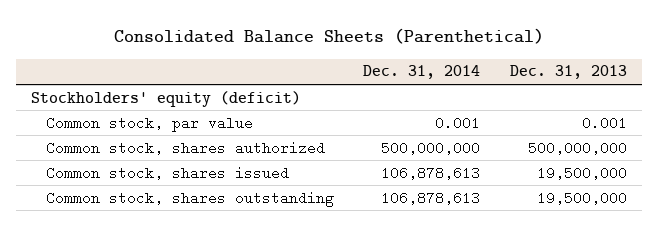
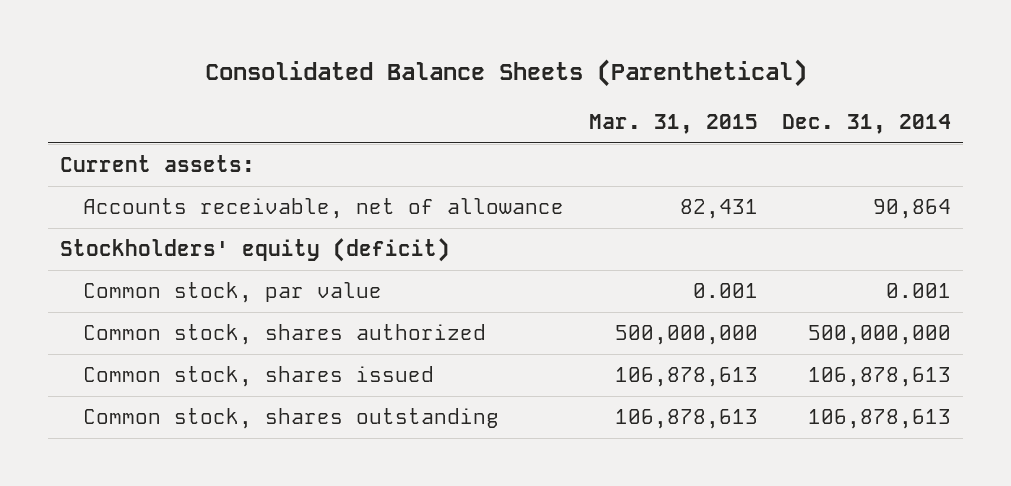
- | Dec. 31, 2014 | Dec. 31, 2013
+ | Mar. 31, 2015 | Dec. 31, 2014
+ Current assets:
+ Accounts receivable, net of allowance | 82,431 | 90,864

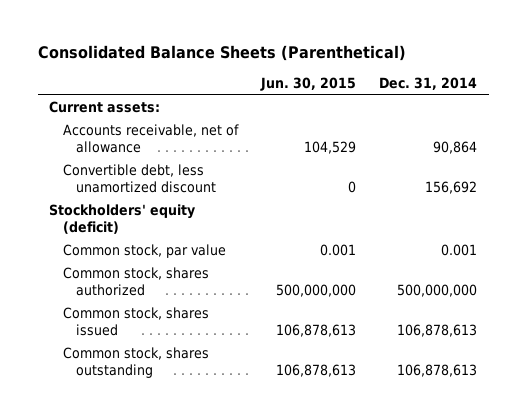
- | Mar. 31, 2015 | Dec. 31, 2014
+ | Jun. 30, 2015 | Dec. 31, 2014
+ Convertible debt, less unamortized discount | 0 | 156,692

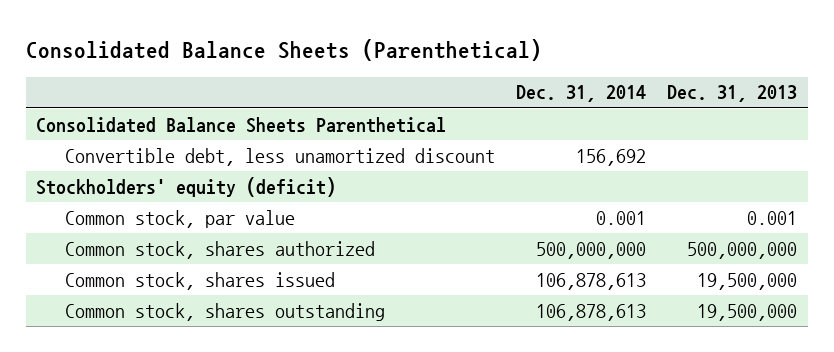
- | Jun. 30, 2015 | Dec. 31, 2014
+ | Dec. 31, 2014 | Dec. 31, 2013
- Current assets:
- Accounts receivable, net of allowance | 104,529 | 90,864
+ Consolidated Balance Sheets Parenthetical

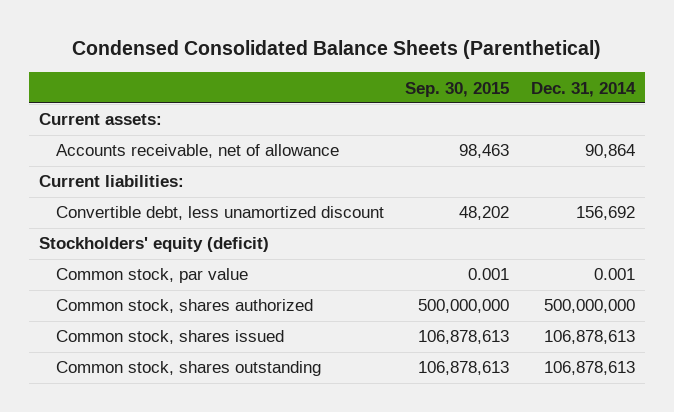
- Consolidated Balance Sheets (Parenthetical)
+ Condensed Consolidated Balance Sheets (Parenthetical)
- | Dec. 31, 2014 | Dec. 31, 2013
+ | Sep. 30, 2015 | Dec. 31, 2014
- Consolidated Balance Sheets Parenthetical
+ Current assets:
+ Accounts receivable, net of allowance | 98,463 | 90,864
+ Current liabilities:

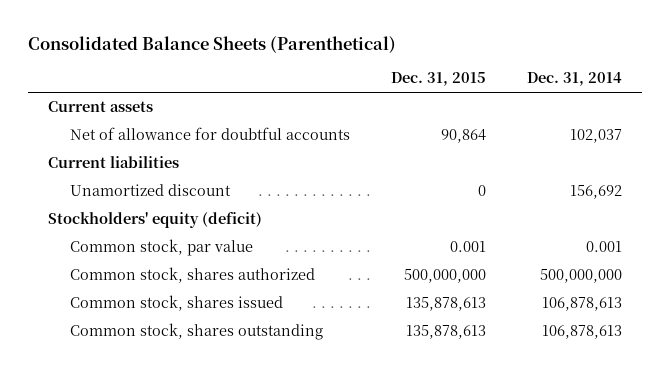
- Condensed Consolidated Balance Sheets (Parenthetical)
+ Consolidated Balance Sheets (Parenthetical)
- | Sep. 30, 2015 | Dec. 31, 2014
+ | Dec. 31, 2015 | Dec. 31, 2014
- Current assets:
- Accounts receivable, net of allowance | 98,463 | 90,864
- Current liabilities:
- Convertible debt, less unamortized discount | 48,202 | 156,692
+ Current assets
+ Net of allowance for doubtful accounts | 90,864 | 102,037
+ Current liabilities
+ Unamortized discount | 0 | 156,692

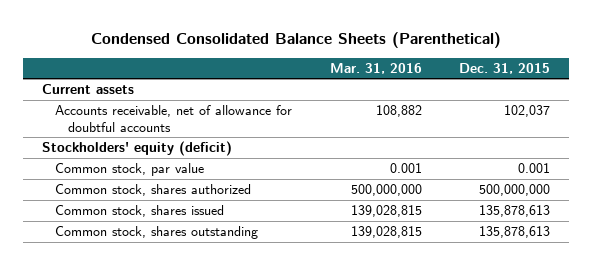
- Consolidated Balance Sheets (Parenthetical)
+ Condensed Consolidated Balance Sheets (Parenthetical)
- | Dec. 31, 2015 | Dec. 31, 2014
+ | Mar. 31, 2016 | Dec. 31, 2015
- Net of allowance for doubtful accounts | 90,864 | 102,037
- Current liabilities
- Unamortized discount | 0 | 156,692
+ Accounts receivable, net of allowance for doubtful accounts | 108,882 | 102,037

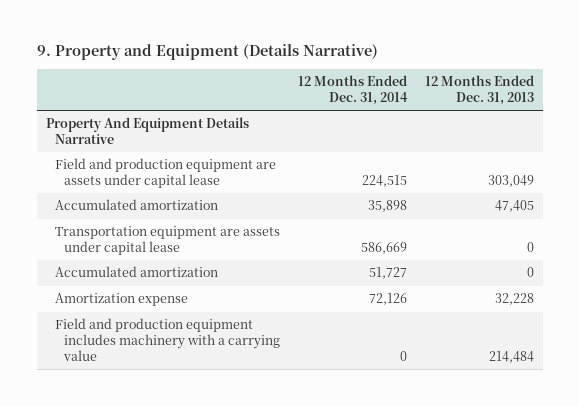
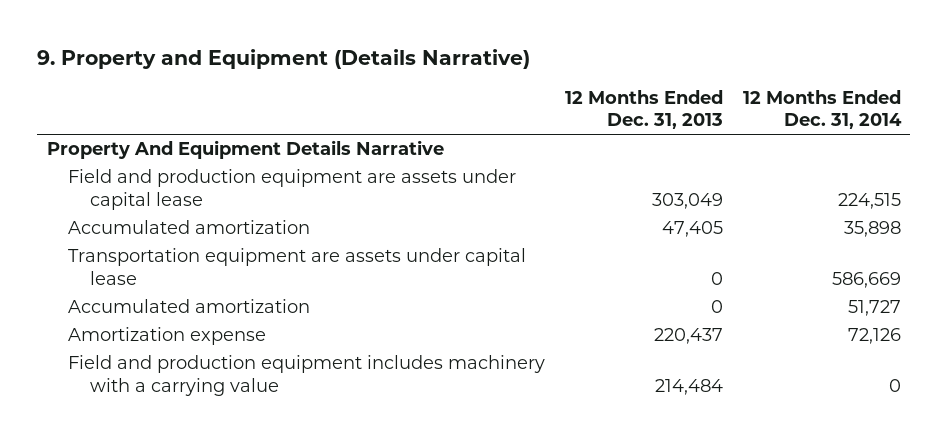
- | 12 Months Ended Dec. 31, 2014 | 12 Months Ended Dec. 31, 2013
+ | 12 Months Ended Dec. 31, 2013 | 12 Months Ended Dec. 31, 2014
- Amortization expense | 72,126 | 32,228
+ Amortization expense | 220,437 | 72,126

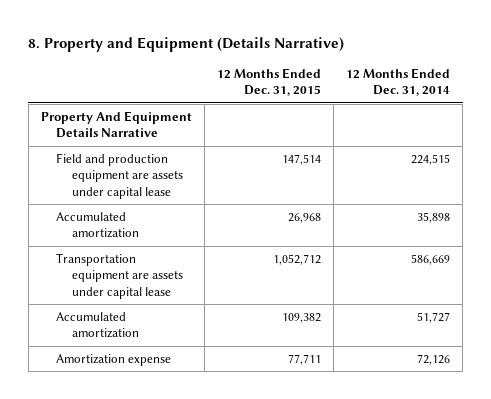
- 9. Property and Equipment (Details Narrative)
+ 8. Property and Equipment (Details Narrative)
- | 12 Months Ended Dec. 31, 2013 | 12 Months Ended Dec. 31, 2014
+ | 12 Months Ended Dec. 31, 2015 | 12 Months Ended Dec. 31, 2014
- Field and production equipment includes machinery with a carrying value | 214,484 | 0

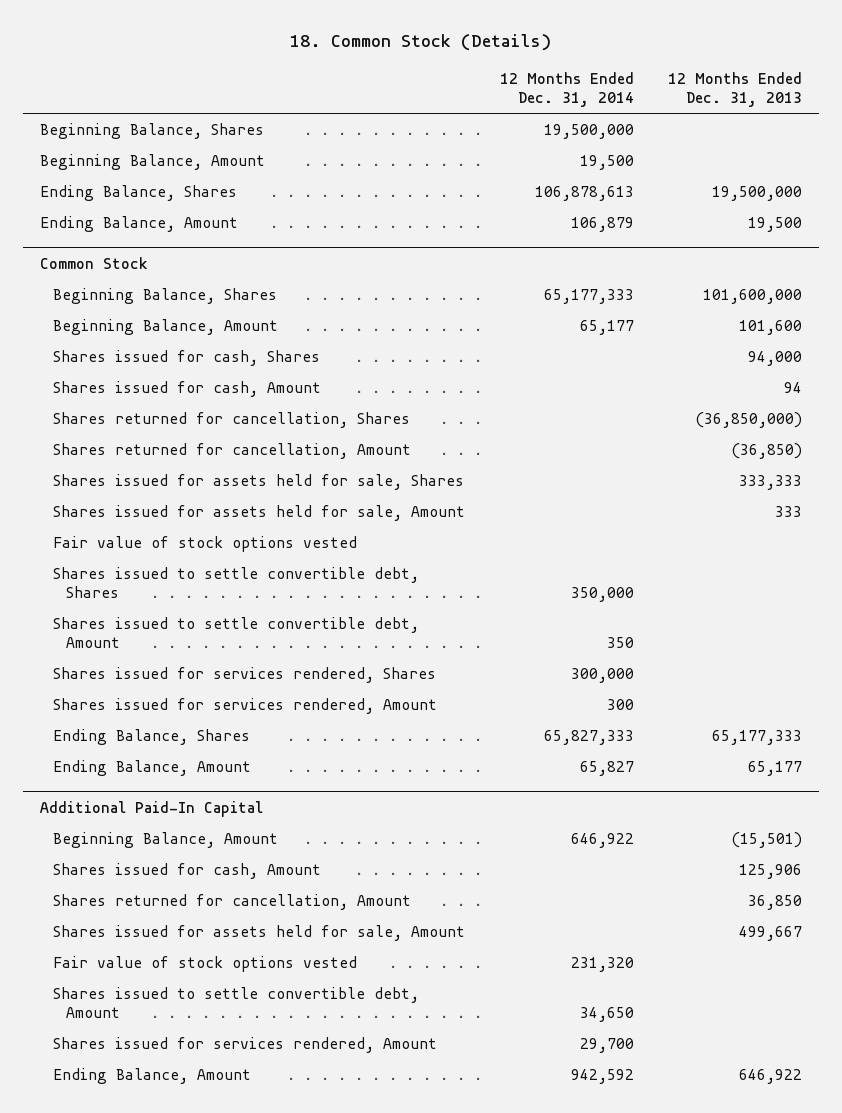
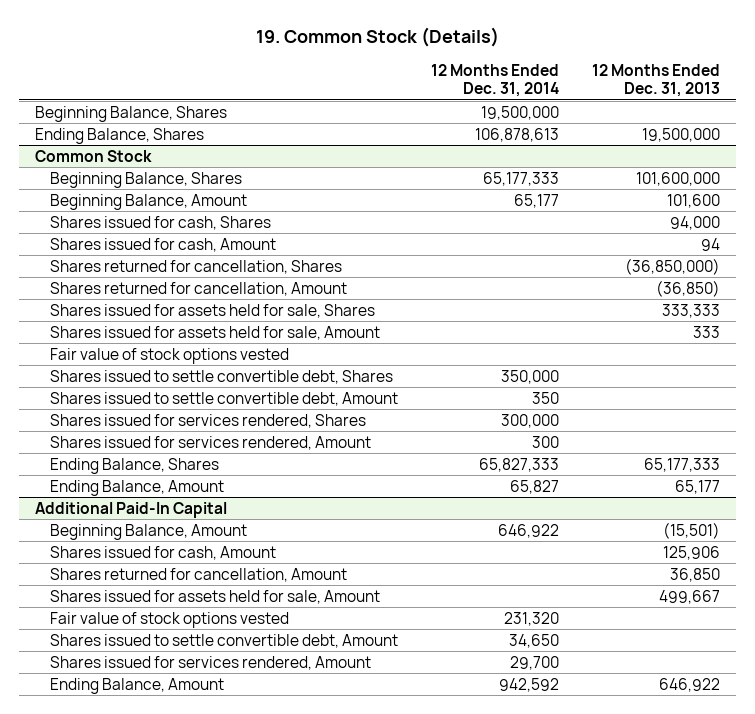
- 18. Common Stock (Details)
+ 19. Common Stock (Details)
- Beginning Balance, Amount | 19,500 |
- Ending Balance, Amount | 106,879 | 19,500

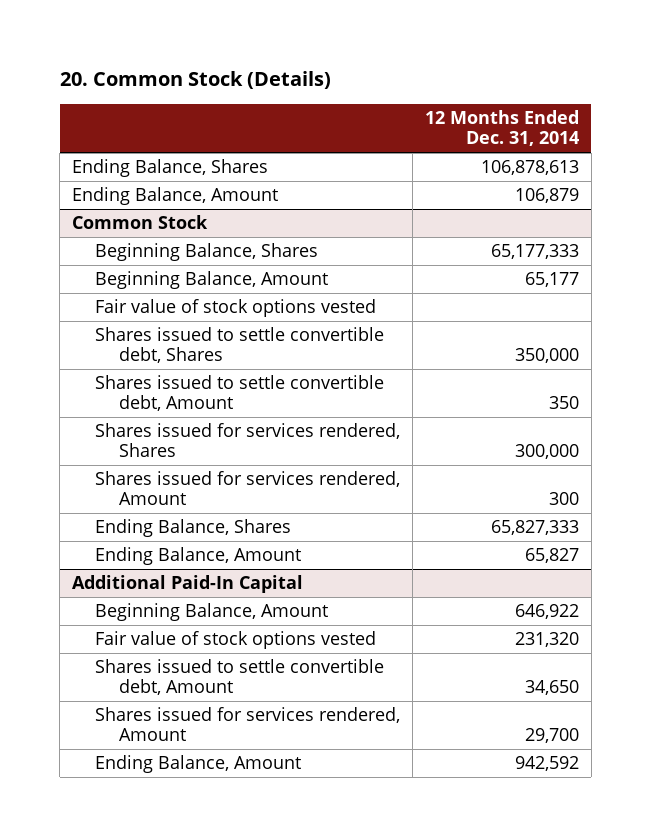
- 19. Common Stock (Details)
+ 20. Common Stock (Details)
- | 12 Months Ended Dec. 31, 2014 | 12 Months Ended Dec. 31, 2013
+ | 12 Months Ended Dec. 31, 2014
- Beginning Balance, Shares | 19,500,000 |
+ Ending Balance, Amount | 106,879
@ Common Stock
- Shares issued for cash, Shares | | 94,000
- Shares issued for cash, Amount | | 94
- Shares returned for cancellation, Shares | | (36,850,000)
- Shares returned for cancellation, Amount | | (36,850)
- Shares issued for assets held for sale, Shares | | 333,333
- Shares issued for assets held for sale, Amount | | 333
@ Additional Paid-In Capital
- Shares issued for cash, Amount | | 125,906
- Shares returned for cancellation, Amount | | 36,850
- Shares issued for assets held for sale, Amount | | 499,667

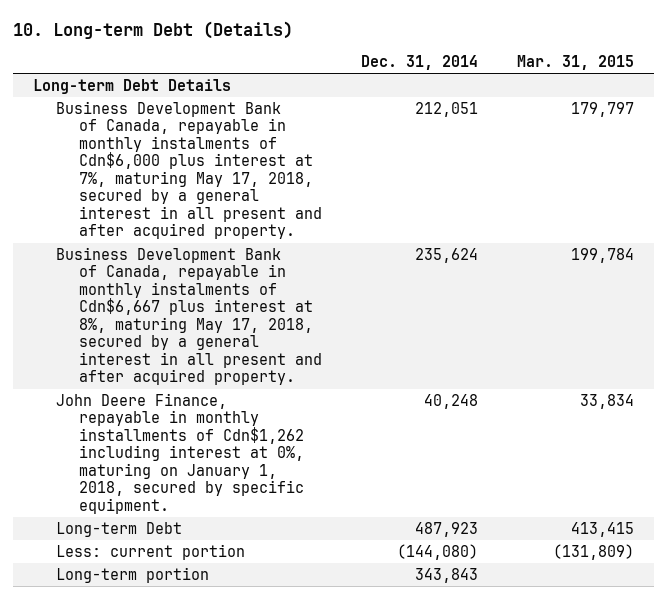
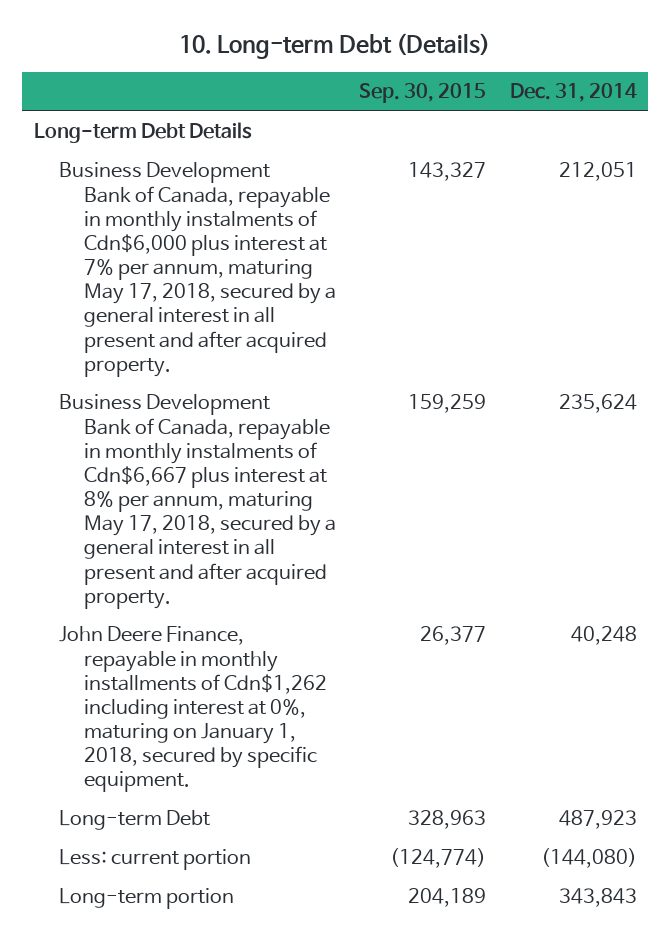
- | Dec. 31, 2014 | Mar. 31, 2015
+ | Sep. 30, 2015 | Dec. 31, 2014
- Business Development Bank of Canada, repayable in monthly instalments of Cdn$6,000 plus interest at 7%, maturing May 17, 2018, secured by a general interest in all present and after acquired property. | 212,051 | 179,797
- Business Development Bank of Canada, repayable in monthly instalments of Cdn$6,667 plus interest at 8%, maturing May 17, 2018, secured by a general interest in all present and after acquired property. | 235,624 | 199,784
+ Business Development Bank of Canada, repayable in monthly instalments of Cdn$6,000 plus interest at 7% per annum, maturing May 17, 2018, secured by a general interest in all present and after acquired property. | 143,327 | 212,051
+ Business Development Bank of Canada, repayable in monthly instalments of Cdn$6,667 plus interest at 8% per annum, maturing May 17, 2018, secured by a general interest in all present and after acquired property. | 159,259 | 235,624

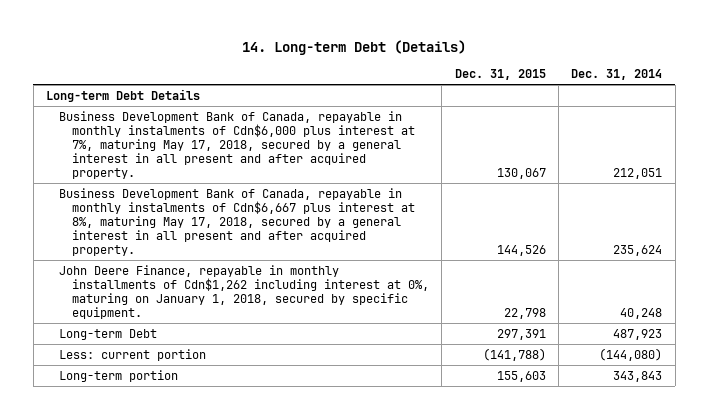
- 10. Long-term Debt (Details)
+ 14. Long-term Debt (Details)
- | Sep. 30, 2015 | Dec. 31, 2014
+ | Dec. 31, 2015 | Dec. 31, 2014
- Business Development Bank of Canada, repayable in monthly instalments of Cdn$6,000 plus interest at 7% per annum, maturing May 17, 2018, secured by a general interest in all present and after acquired property. | 143,327 | 212,051
- Business Development Bank of Canada, repayable in monthly instalments of Cdn$6,667 plus interest at 8% per annum, maturing May 17, 2018, secured by a general interest in all present and after acquired property. | 159,259 | 235,624
+ Business Development Bank of Canada, repayable in monthly instalments of Cdn$6,000 plus interest at 7%, maturing May 17, 2018, secured by a general interest in all present and after acquired property. | 130,067 | 212,051
+ Business Development Bank of Canada, repayable in monthly instalments of Cdn$6,667 plus interest at 8%, maturing May 17, 2018, secured by a general interest in all present and after acquired property. | 144,526 | 235,624

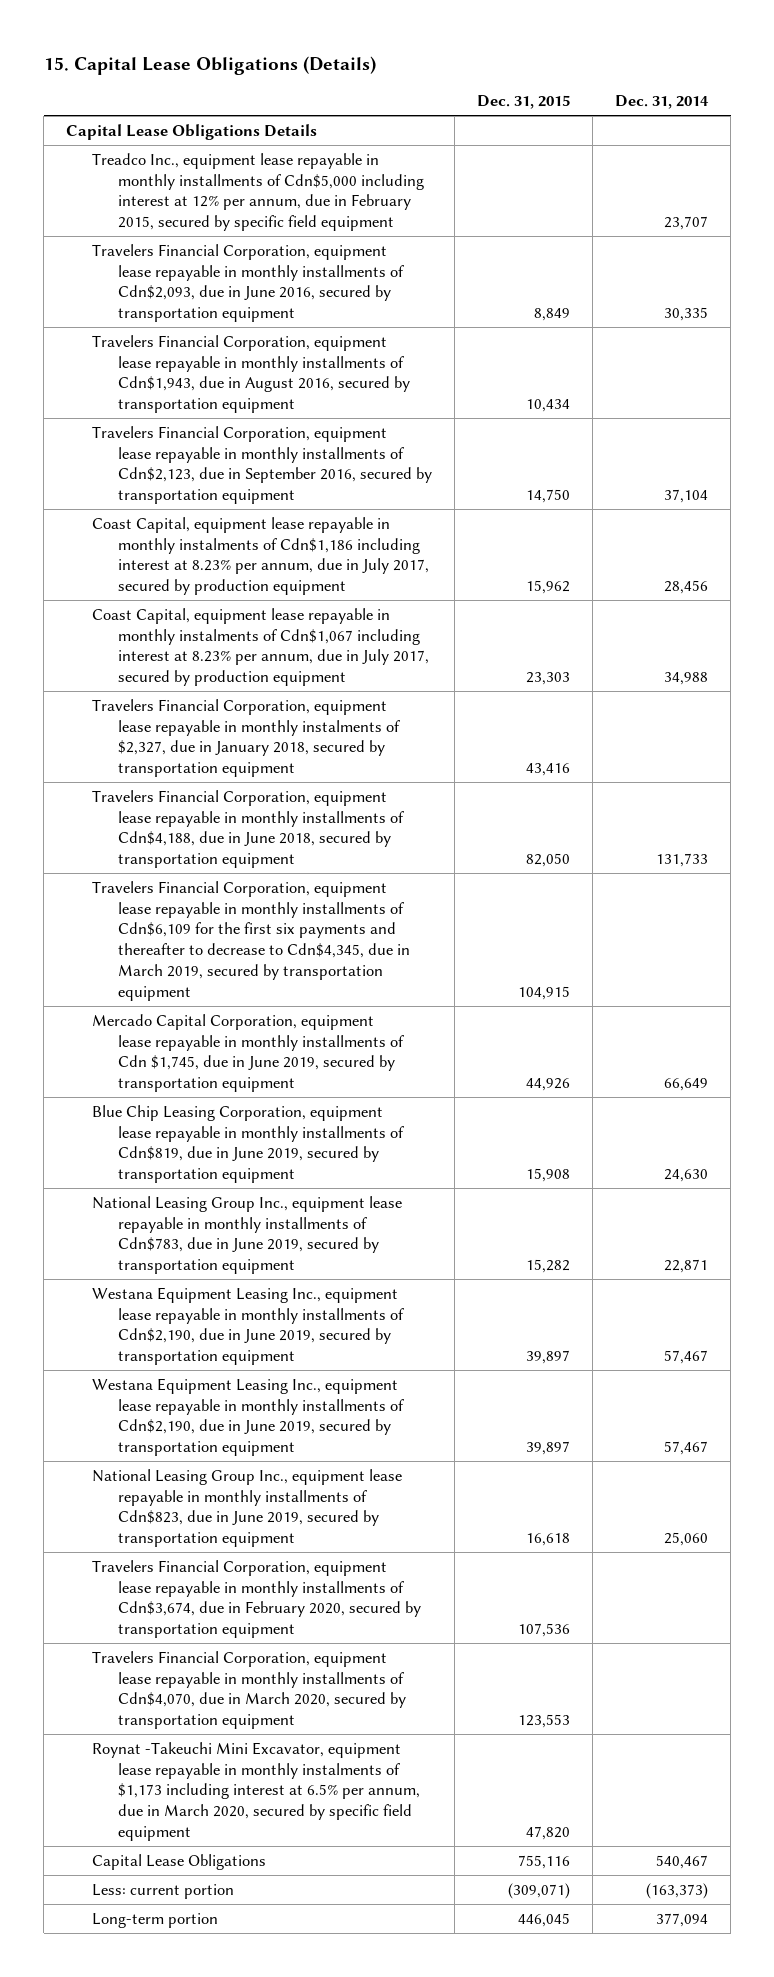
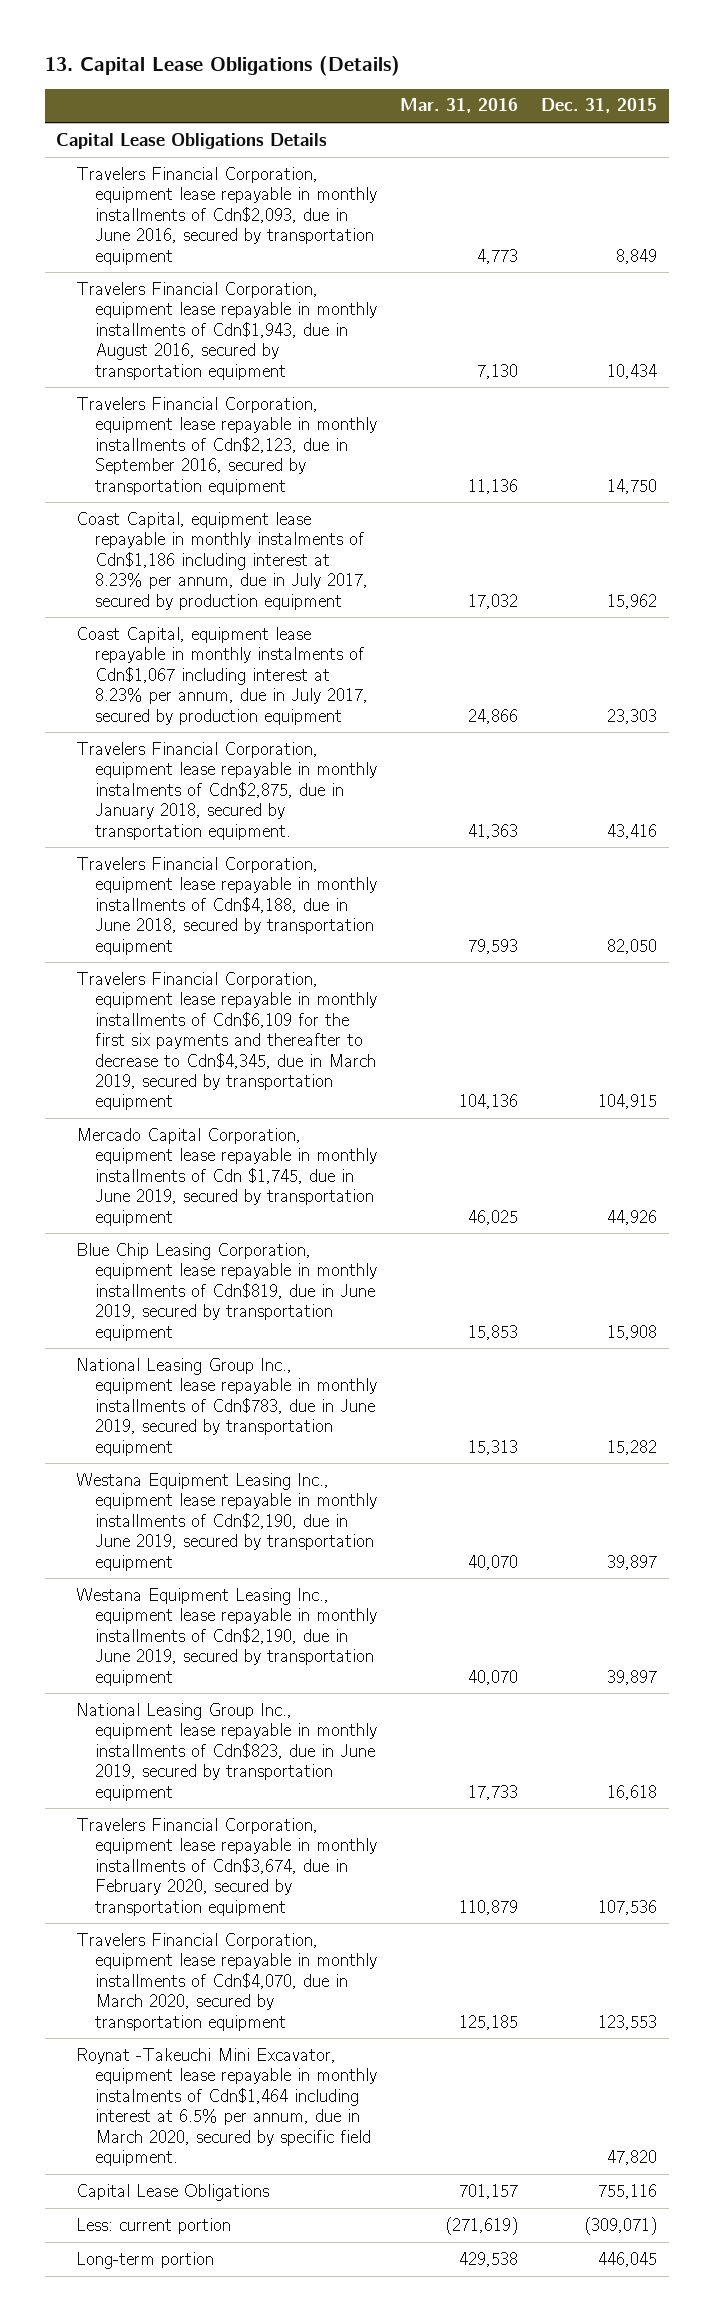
- 15. Capital Lease Obligations (Details)
+ 13. Capital Lease Obligations (Details)
- | Dec. 31, 2015 | Dec. 31, 2014
+ | Mar. 31, 2016 | Dec. 31, 2015
- Treadco Inc., equipment lease repayable in monthly installments of Cdn$5,000 including interest at 12% per annum, due in February 2015, secured by specific field equipment | | 23,707
- Travelers Financial Corporation, equipment lease repayable in monthly instalments of $2,327, due in January 2018, secured by transportation equipment | 43,416 |
+ Travelers Financial Corporation, equipment lease repayable in monthly instalments of Cdn$2,875, due in January 2018, secured by transportation equipment. | 41,363 | 43,416
- Roynat -Takeuchi Mini Excavator, equipment lease repayable in monthly instalments of $1,173 including interest at 6.5% per annum, due in March 2020, secured by specific field equipment | 47,820 |
+ Roynat -Takeuchi Mini Excavator, equipment lease repayable in monthly instalments of Cdn$1,464 including interest at 6.5% per annum, due in March 2020, secured by specific field equipment. | | 47,820

